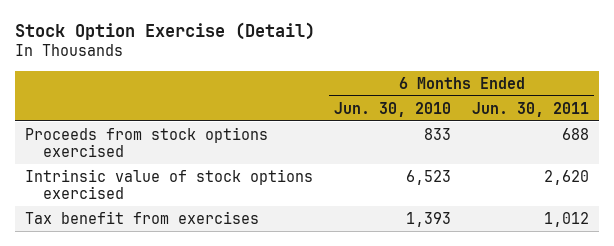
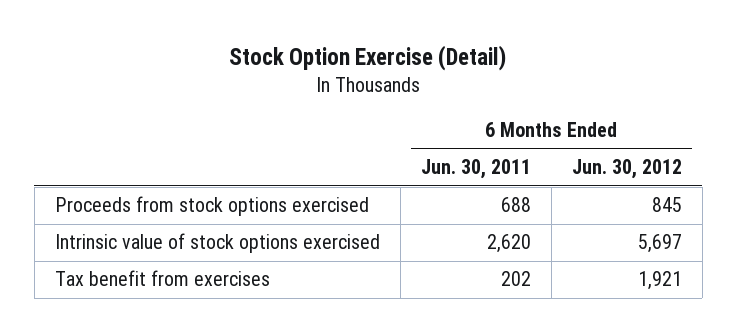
- | 6 Months Ended Jun. 30, 2010 | 6 Months Ended Jun. 30, 2011
+ | 6 Months Ended Jun. 30, 2011 | 6 Months Ended Jun. 30, 2012
- Tax benefit from exercises | 1,393 | 1,012
+ Tax benefit from exercises | 202 | 1,921

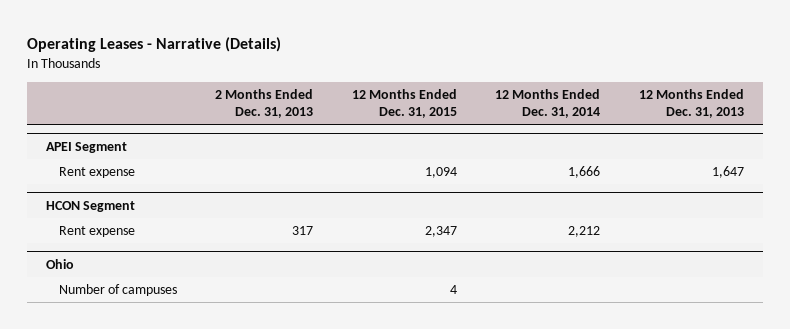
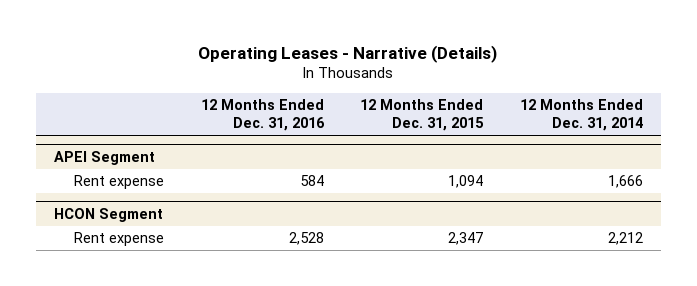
- | 2 Months Ended Dec. 31, 2013 | 12 Months Ended Dec. 31, 2015 | 12 Months Ended Dec. 31, 2014 | 12 Months Ended Dec. 31, 2013
+ | 12 Months Ended Dec. 31, 2016 | 12 Months Ended Dec. 31, 2015 | 12 Months Ended Dec. 31, 2014
- Ohio
- Number of campuses | | 4 | |

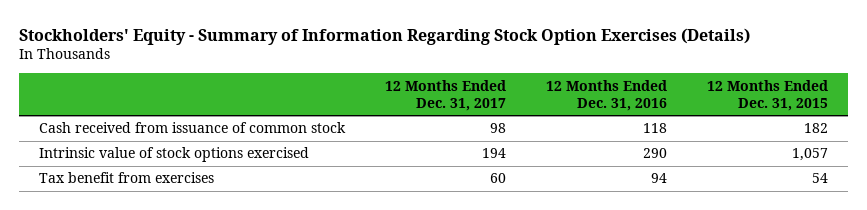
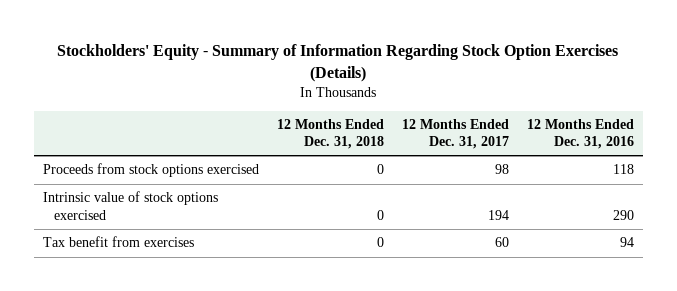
- | 12 Months Ended Dec. 31, 2017 | 12 Months Ended Dec. 31, 2016 | 12 Months Ended Dec. 31, 2015
+ | 12 Months Ended Dec. 31, 2018 | 12 Months Ended Dec. 31, 2017 | 12 Months Ended Dec. 31, 2016
- Cash received from issuance of common stock | 98 | 118 | 182
+ Proceeds from stock options exercised | 0 | 98 | 118

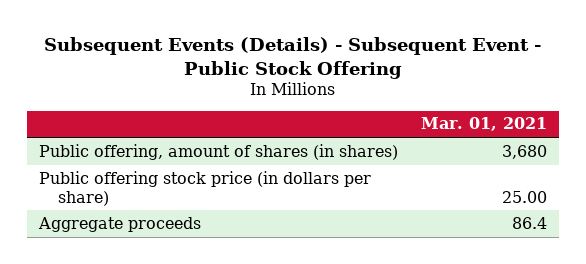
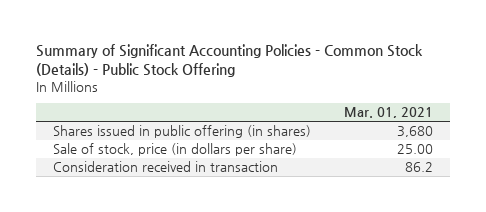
- Subsequent Events (Details) - Subsequent Event - Public Stock Offering
+ Summary of Significant Accounting Policies - Common Stock (Details) - Public Stock Offering
- Public offering, amount of shares (in shares) | 3,680
- Public offering stock price (in dollars per share) | 25.00
- Aggregate proceeds | 86.4
+ Shares issued in public offering (in shares) | 3,680
+ Sale of stock, price (in dollars per share) | 25.00
+ Consideration received in transaction | 86.2

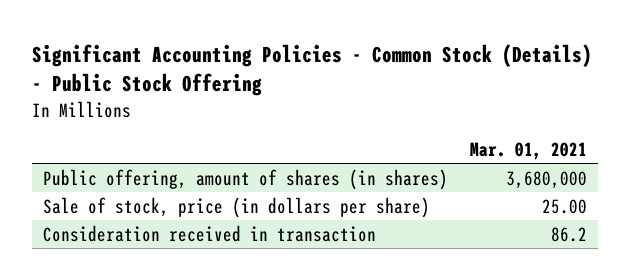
- Summary of Significant Accounting Policies - Common Stock (Details) - Public Stock Offering
+ Significant Accounting Policies - Common Stock (Details) - Public Stock Offering
- Shares issued in public offering (in shares) | 3,680
+ Public offering, amount of shares (in shares) | 3,680,000

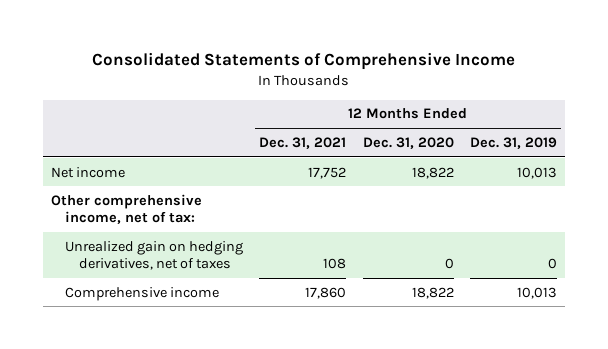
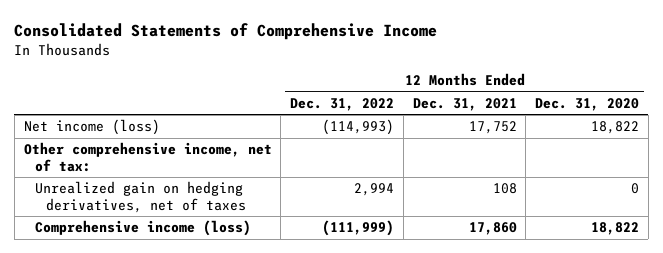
- | 12 Months Ended Dec. 31, 2021 | 12 Months Ended Dec. 31, 2020 | 12 Months Ended Dec. 31, 2019
+ | 12 Months Ended Dec. 31, 2022 | 12 Months Ended Dec. 31, 2021 | 12 Months Ended Dec. 31, 2020
- Net income | 17,752 | 18,822 | 10,013
+ Net income (loss) | (114,993) | 17,752 | 18,822
- Comprehensive income | 17,860 | 18,822 | 10,013
+ Comprehensive income (loss) | (111,999) | 17,860 | 18,822

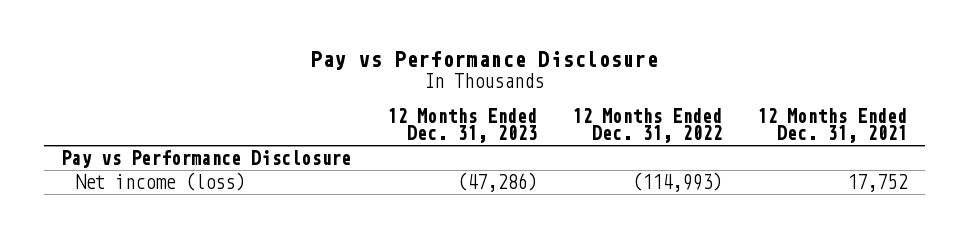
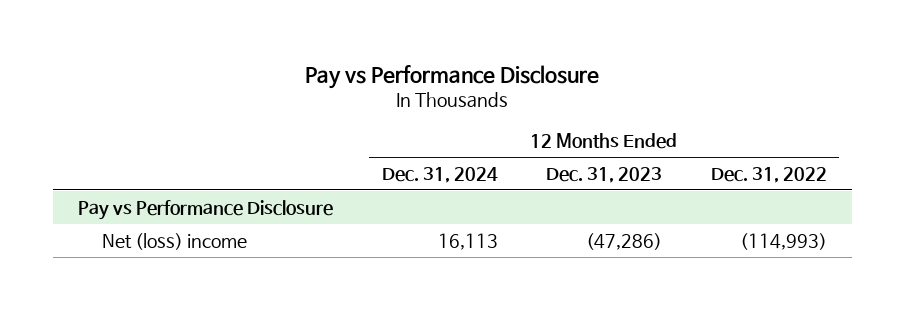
- | 12 Months Ended Dec. 31, 2023 | 12 Months Ended Dec. 31, 2022 | 12 Months Ended Dec. 31, 2021
+ | 12 Months Ended Dec. 31, 2024 | 12 Months Ended Dec. 31, 2023 | 12 Months Ended Dec. 31, 2022
- Net income (loss) | (47,286) | (114,993) | 17,752
+ Net (loss) income | 16,113 | (47,286) | (114,993)

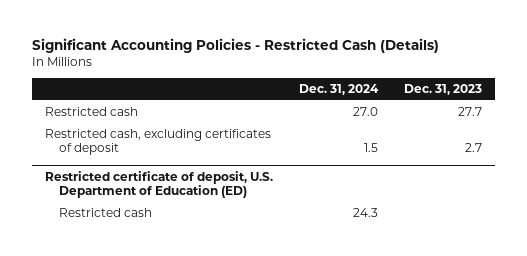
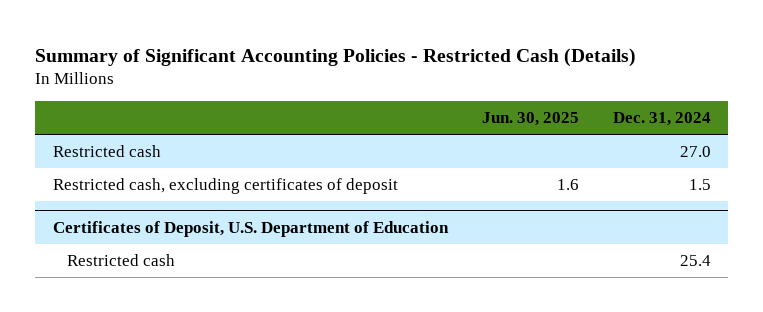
- Significant Accounting Policies - Restricted Cash (Details)
+ Summary of Significant Accounting Policies - Restricted Cash (Details)
- | Dec. 31, 2024 | Dec. 31, 2023
+ | Jun. 30, 2025 | Dec. 31, 2024
- Restricted certificate of deposit, U.S. Department of Education (ED)
- Restricted cash | 24.3 |
+ Certificates of Deposit, U.S. Department of Education
+ Restricted cash | | 25.4

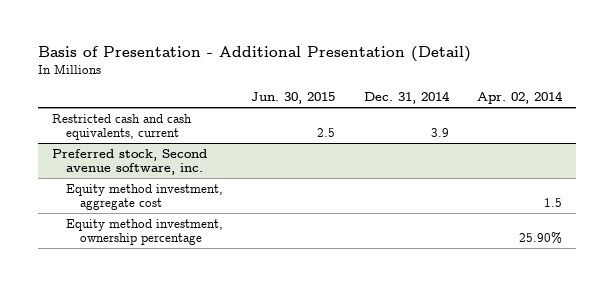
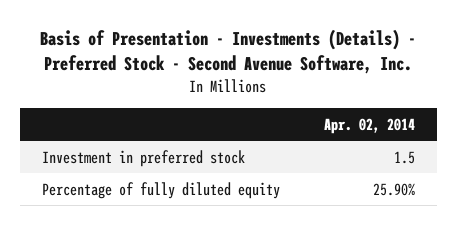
- Basis of Presentation - Additional Presentation (Detail)
+ Basis of Presentation - Investments (Details) - Preferred Stock - Second Avenue Software, Inc.
- | Jun. 30, 2015 | Dec. 31, 2014 | Apr. 02, 2014
+ | Apr. 02, 2014
- Restricted cash and cash equivalents, current | 2.5 | 3.9 |
- Preferred stock, Second avenue software, inc.
- Equity method investment, aggregate cost | | | 1.5
- Equity method investment, ownership percentage | | | 25.90%
+ Investment in preferred stock | 1.5
+ Percentage of fully diluted equity | 25.90%

